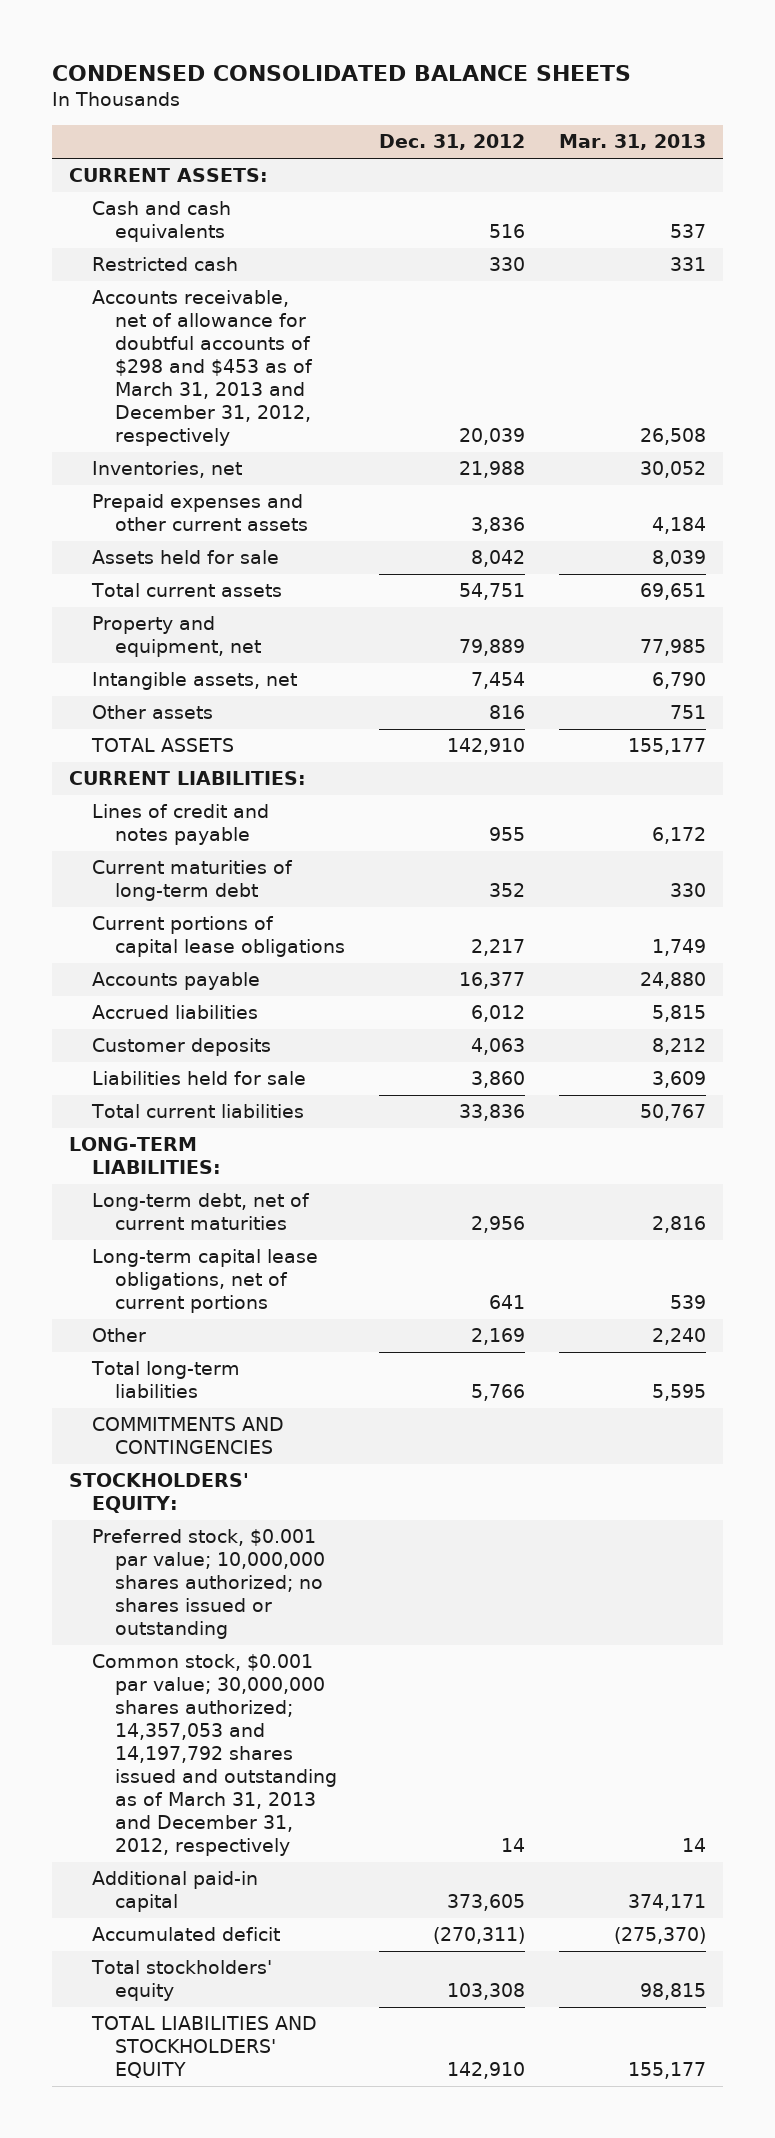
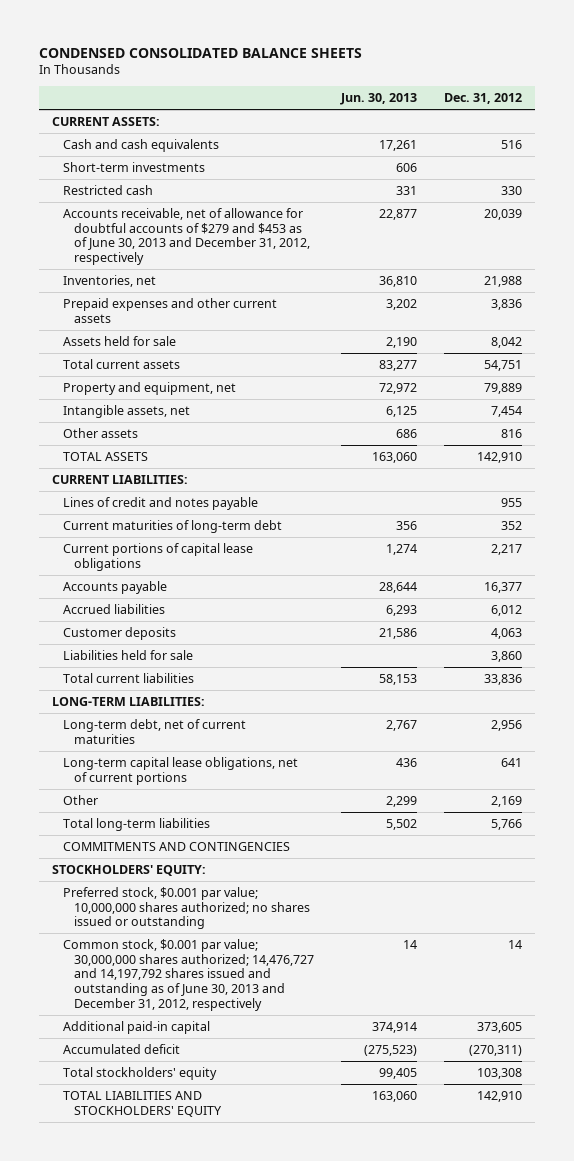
- | Dec. 31, 2012 | Mar. 31, 2013
+ | Jun. 30, 2013 | Dec. 31, 2012
+ Short-term investments | 606 |
- Accounts receivable, net of allowance for doubtful accounts of $298 and $453 as of March 31, 2013 and December 31, 2012, respectively | 20,039 | 26,508
+ Accounts receivable, net of allowance for doubtful accounts of $279 and $453 as of June 30, 2013 and December 31, 2012, respectively | 22,877 | 20,039
- Common stock, $0.001 par value; 30,000,000 shares authorized; 14,357,053 and 14,197,792 shares issued and outstanding as of March 31, 2013 and December 31, 2012, respectively | 14 | 14
+ Common stock, $0.001 par value; 30,000,000 shares authorized; 14,476,727 and 14,197,792 shares issued and outstanding as of June 30, 2013 and December 31, 2012, respectively | 14 | 14

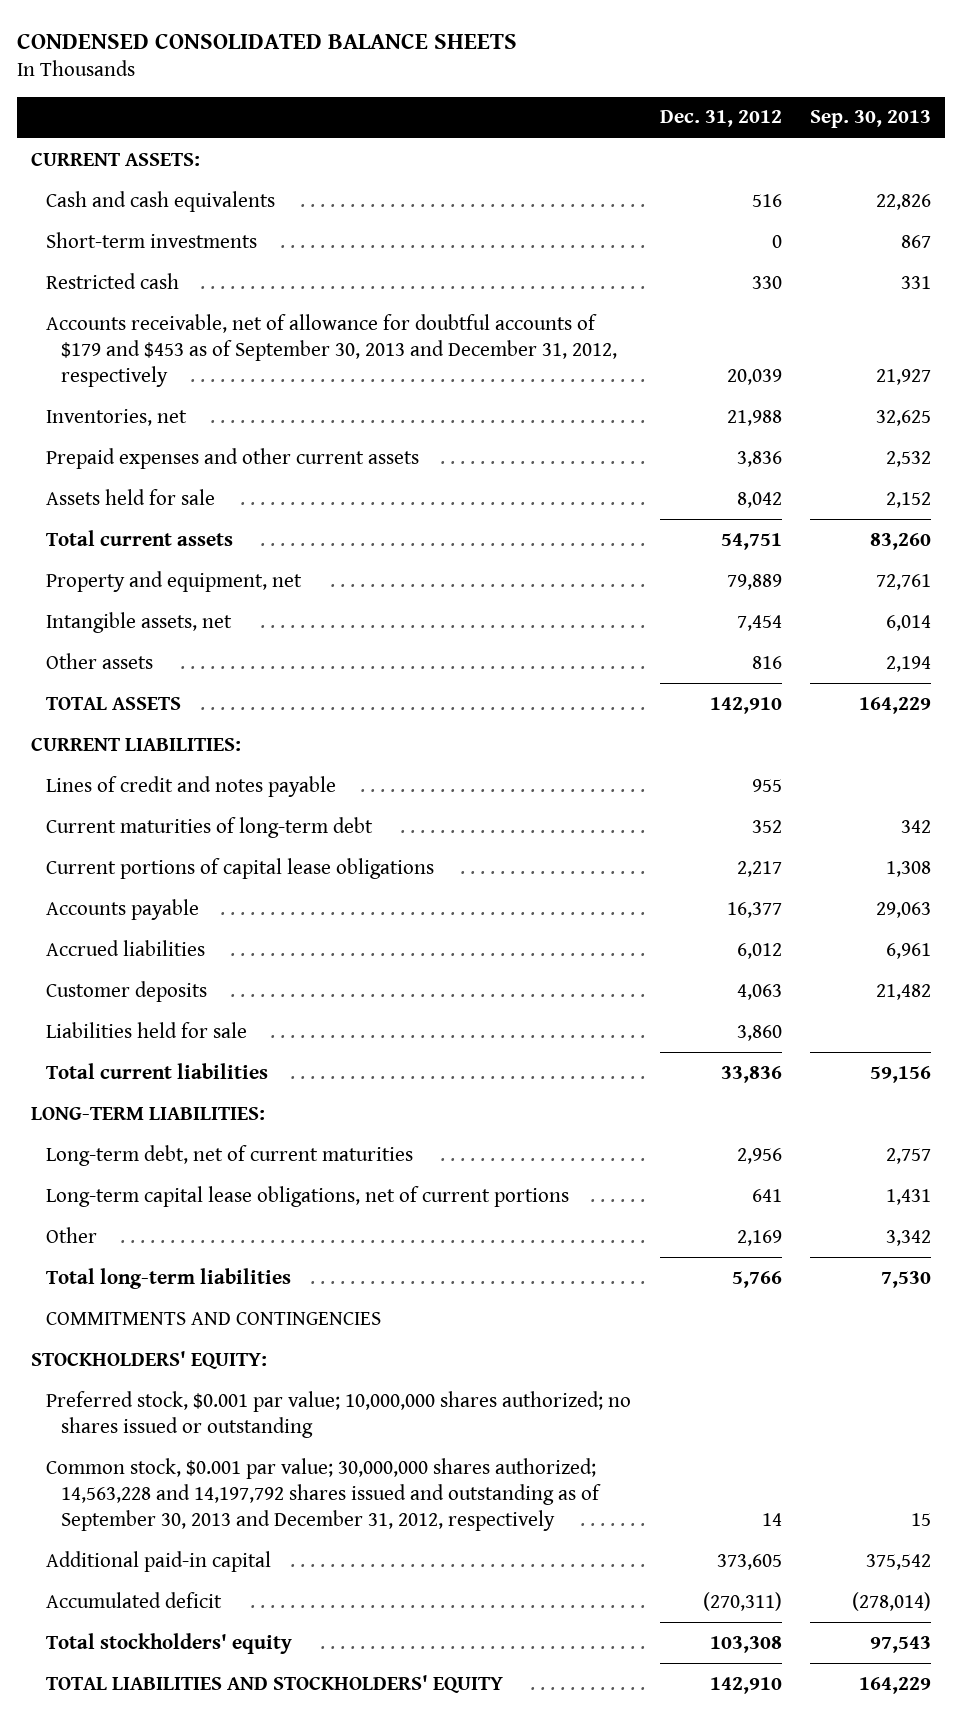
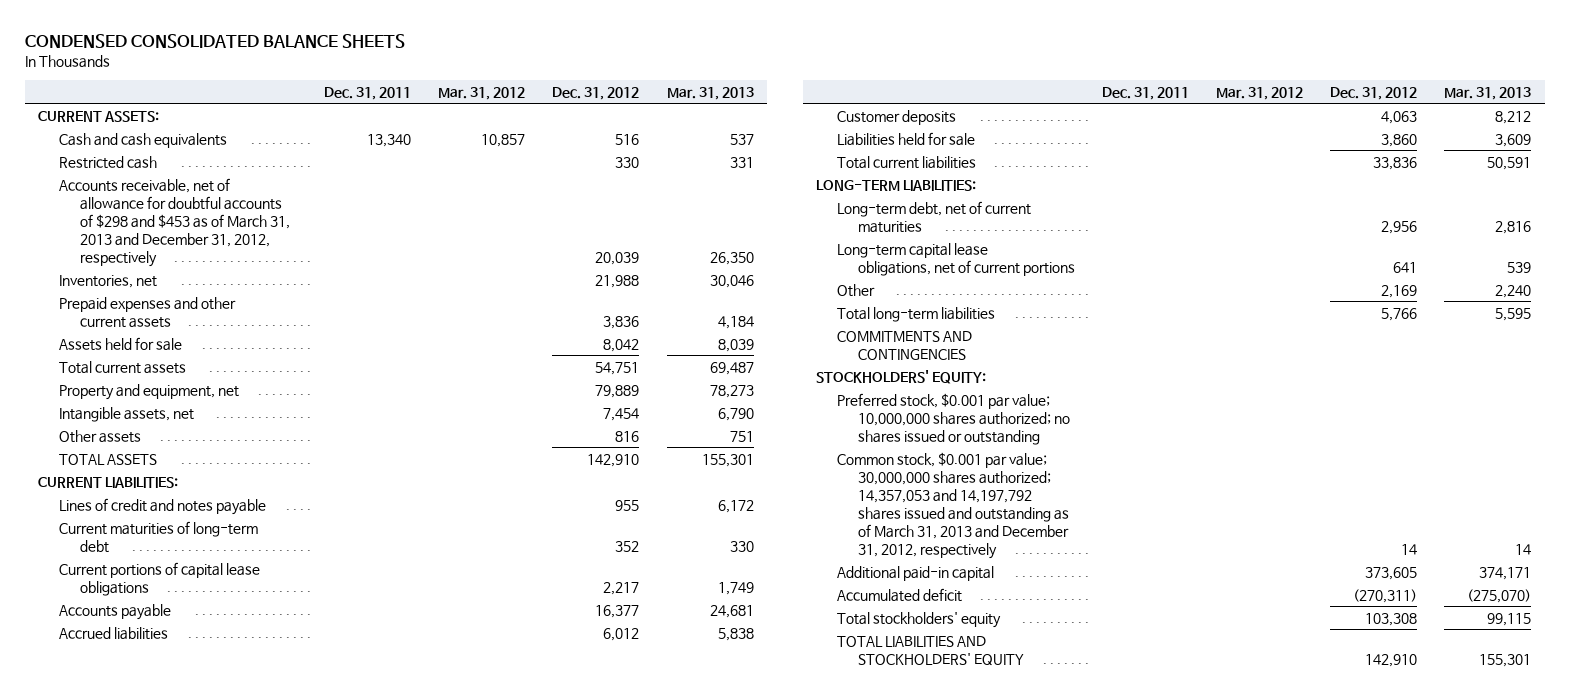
- | Dec. 31, 2012 | Sep. 30, 2013
+ | Dec. 31, 2011 | Mar. 31, 2012 | Dec. 31, 2012 | Mar. 31, 2013
- Short-term investments | 0 | 867
- Accounts receivable, net of allowance for doubtful accounts of $179 and $453 as of September 30, 2013 and December 31, 2012, respectively | 20,039 | 21,927
+ Accounts receivable, net of allowance for doubtful accounts of $298 and $453 as of March 31, 2013 and December 31, 2012, respectively | | | 20,039 | 26,350
- Common stock, $0.001 par value; 30,000,000 shares authorized; 14,563,228 and 14,197,792 shares issued and outstanding as of September 30, 2013 and December 31, 2012, respectively | 14 | 15
+ Common stock, $0.001 par value; 30,000,000 shares authorized; 14,357,053 and 14,197,792 shares issued and outstanding as of March 31, 2013 and December 31, 2012, respectively | | | 14 | 14

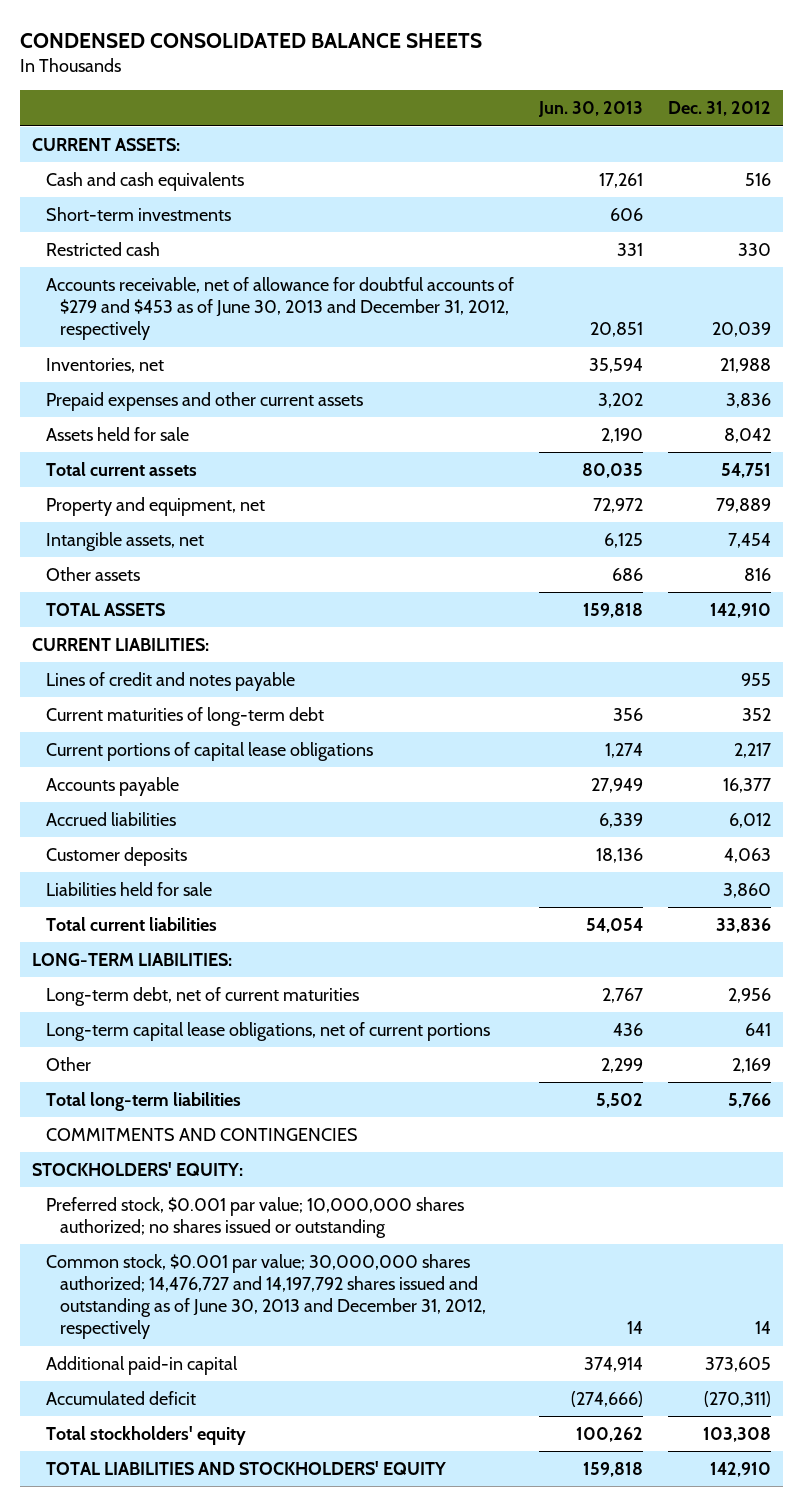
- | Dec. 31, 2011 | Mar. 31, 2012 | Dec. 31, 2012 | Mar. 31, 2013
+ | Jun. 30, 2013 | Dec. 31, 2012
+ Short-term investments | 606 |
- Accounts receivable, net of allowance for doubtful accounts of $298 and $453 as of March 31, 2013 and December 31, 2012, respectively | | | 20,039 | 26,350
+ Accounts receivable, net of allowance for doubtful accounts of $279 and $453 as of June 30, 2013 and December 31, 2012, respectively | 20,851 | 20,039
- Common stock, $0.001 par value; 30,000,000 shares authorized; 14,357,053 and 14,197,792 shares issued and outstanding as of March 31, 2013 and December 31, 2012, respectively | | | 14 | 14
+ Common stock, $0.001 par value; 30,000,000 shares authorized; 14,476,727 and 14,197,792 shares issued and outstanding as of June 30, 2013 and December 31, 2012, respectively | 14 | 14

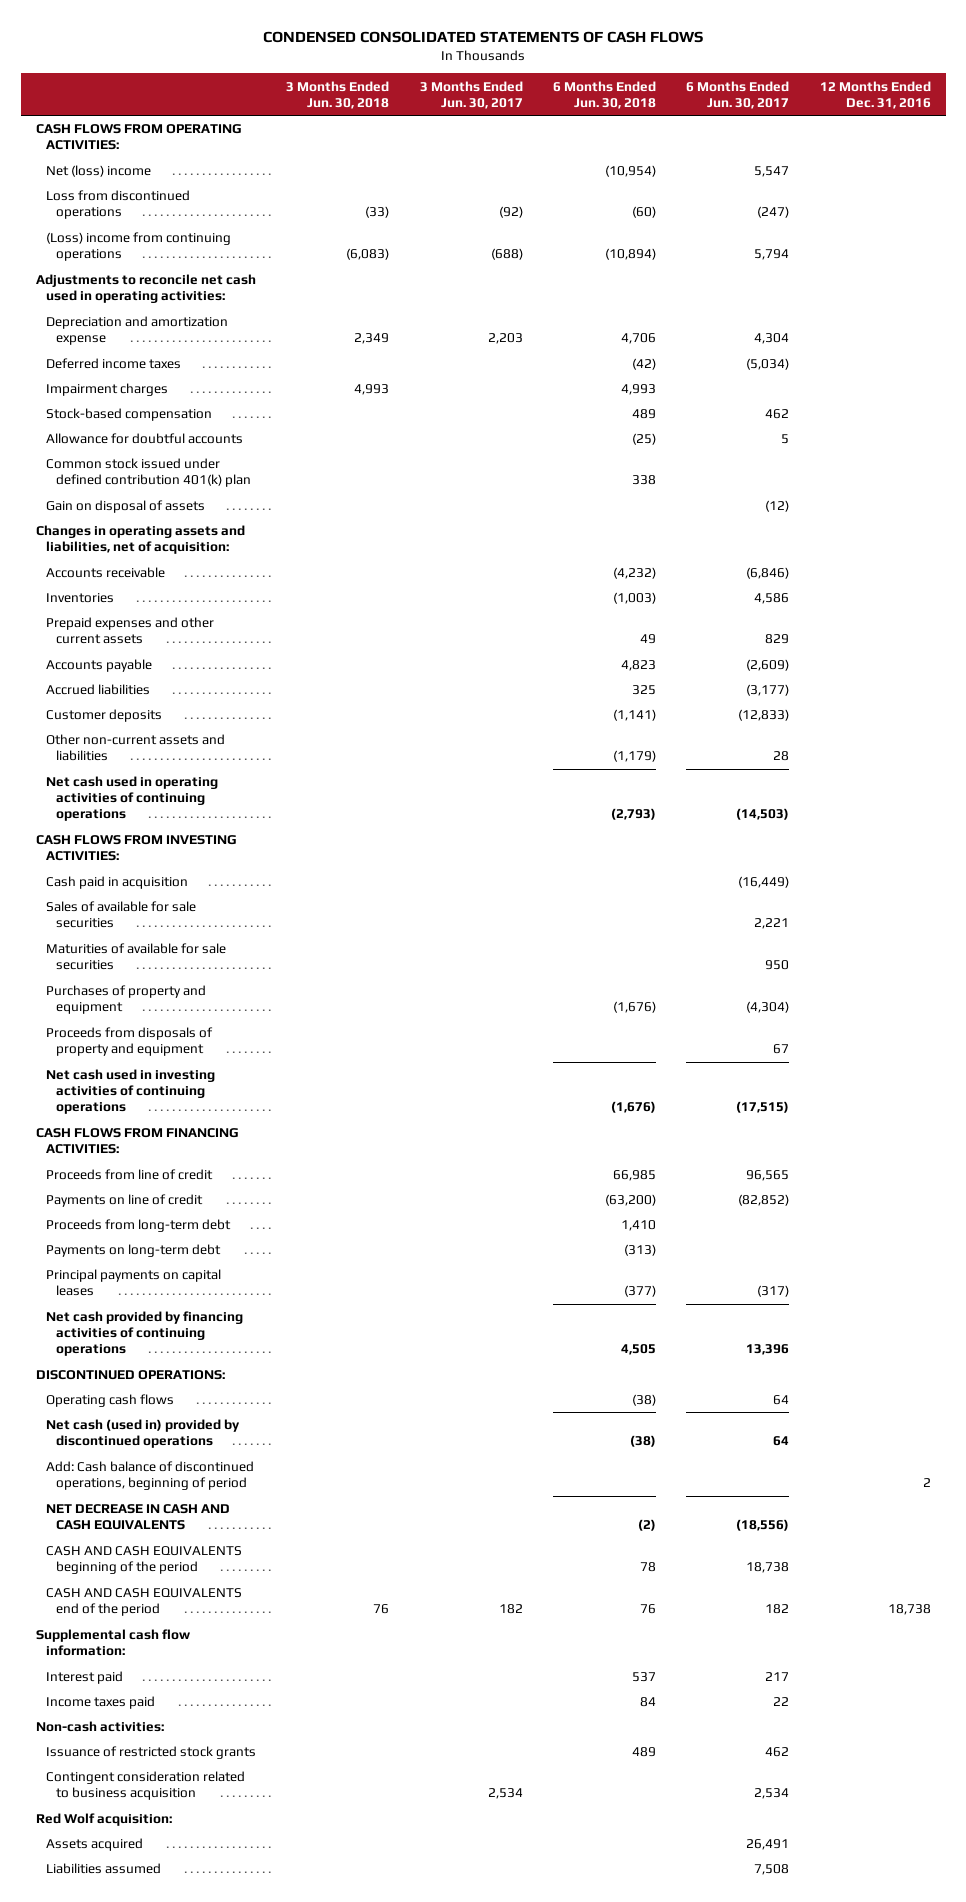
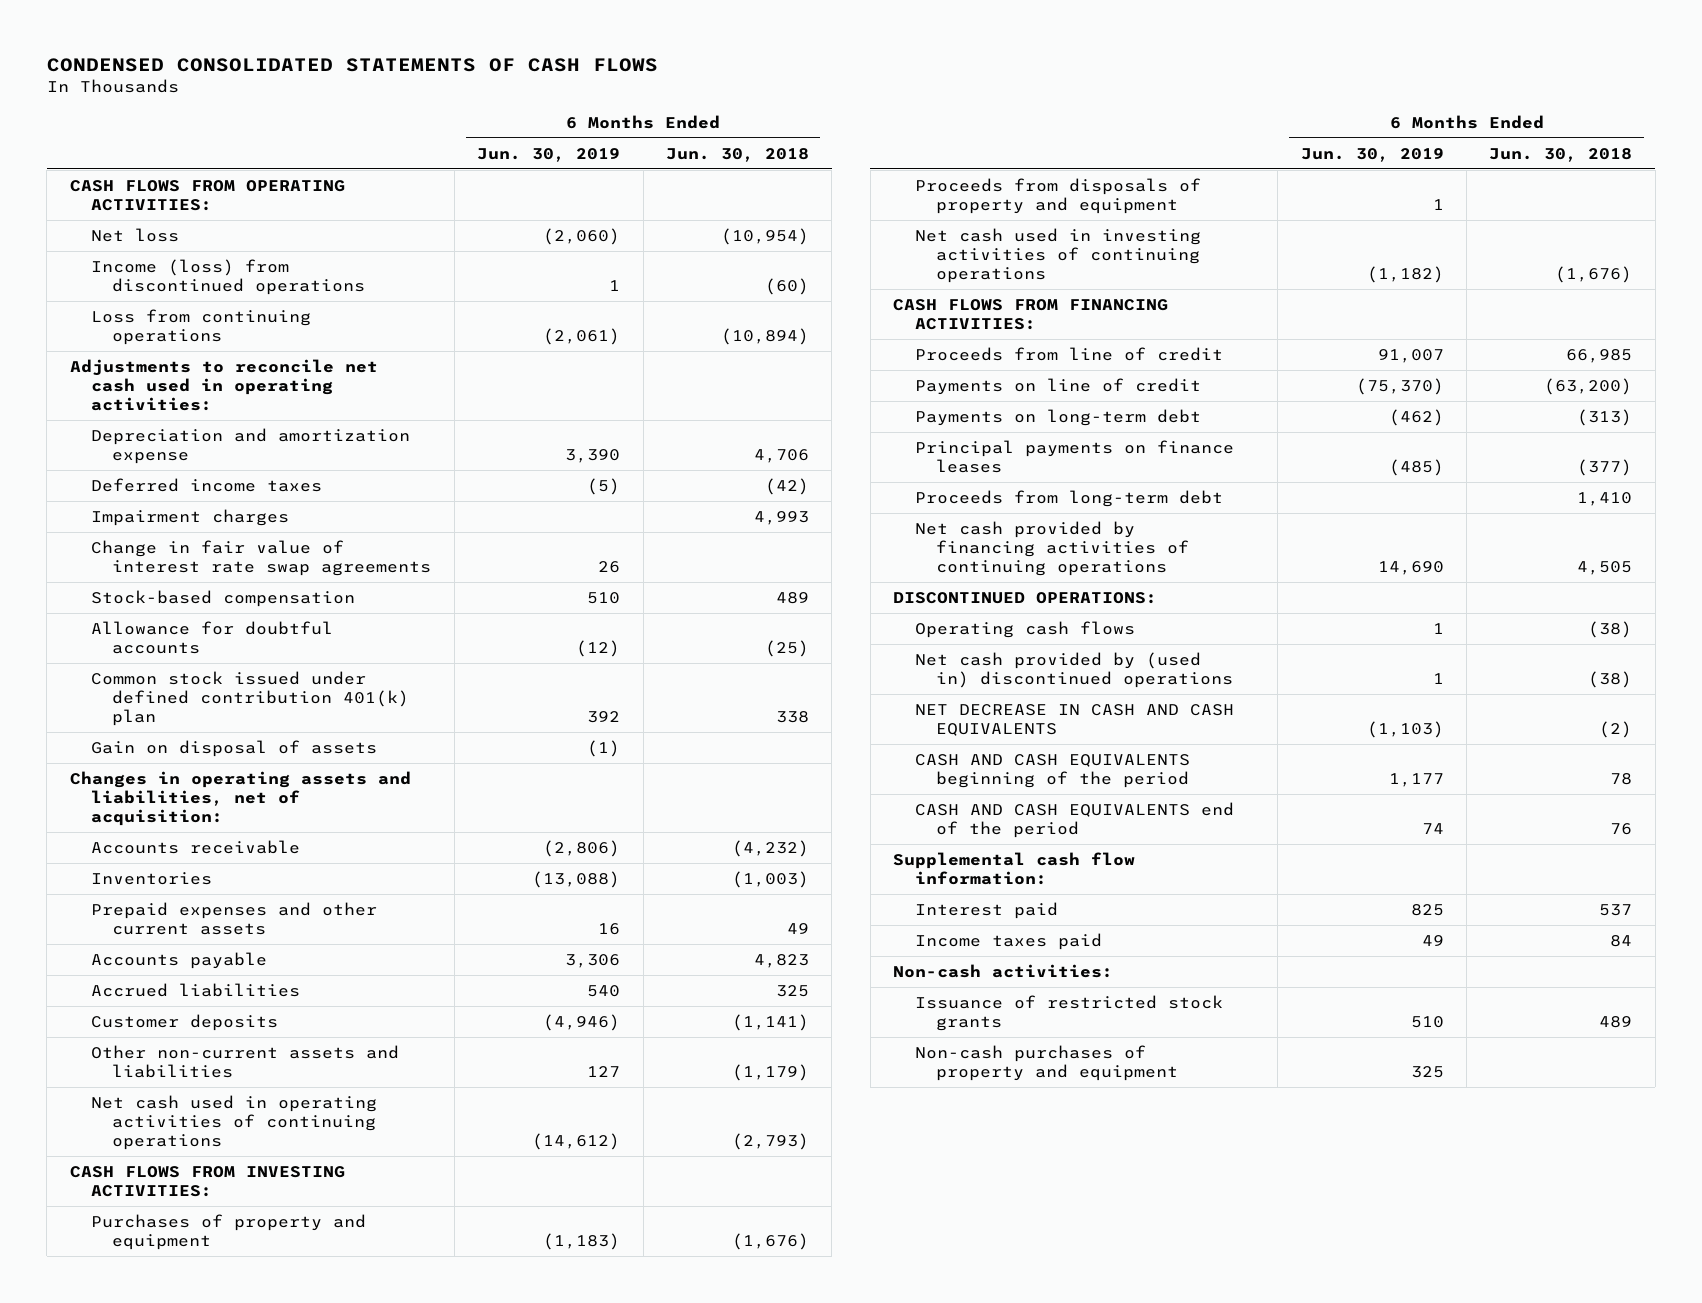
- | 3 Months Ended Jun. 30, 2018 | 3 Months Ended Jun. 30, 2017 | 6 Months Ended Jun. 30, 2018 | 6 Months Ended Jun. 30, 2017 | 12 Months Ended Dec. 31, 2016
+ | 6 Months Ended Jun. 30, 2019 | 6 Months Ended Jun. 30, 2018
- Net (loss) income | | | (10,954) | 5,547 |
- Loss from discontinued operations | (33) | (92) | (60) | (247) |
- (Loss) income from continuing operations | (6,083) | (688) | (10,894) | 5,794 |
+ Net loss | (2,060) | (10,954)
+ Income (loss) from discontinued operations | 1 | (60)
+ Loss from continuing operations | (2,061) | (10,894)
+ Change in fair value of interest rate swap agreements | 26 |
- Cash paid in acquisition | | | | (16,449) |
- Sales of available for sale securities | | | | 2,221 |
- Maturities of available for sale securities | | | | 950 |
- Principal payments on capital leases | | | (377) | (317) |
+ Principal payments on finance leases | (485) | (377)
moved down: Proceeds from long-term debt | | 1,410
- Net cash (used in) provided by discontinued operations | | | (38) | 64 |
- Add: Cash balance of discontinued operations, beginning of period | | | | | 2
+ Net cash provided by (used in) discontinued operations | 1 | (38)
- Contingent consideration related to business acquisition | | 2,534 | | 2,534 |
- Red Wolf acquisition:
- Assets acquired | | | | 26,491 |
- Liabilities assumed | | | | 7,508 |
+ Non-cash purchases of property and equipment | 325 |

